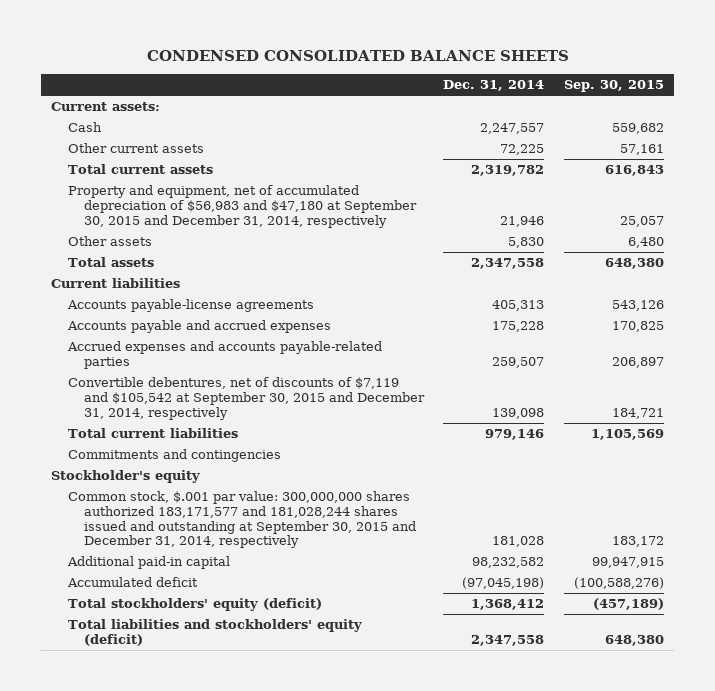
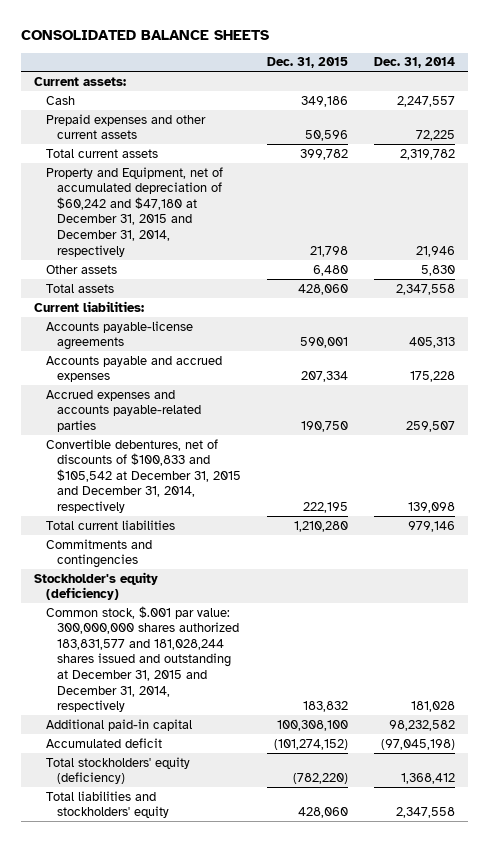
- CONDENSED CONSOLIDATED BALANCE SHEETS
+ CONSOLIDATED BALANCE SHEETS
- | Dec. 31, 2014 | Sep. 30, 2015
+ | Dec. 31, 2015 | Dec. 31, 2014
- Other current assets | 72,225 | 57,161
+ Prepaid expenses and other current assets | 50,596 | 72,225
- Property and equipment, net of accumulated depreciation of $56,983 and $47,180 at September 30, 2015 and December 31, 2014, respectively | 21,946 | 25,057
+ Property and Equipment, net of accumulated depreciation of $60,242 and $47,180 at December 31, 2015 and December 31, 2014, respectively | 21,798 | 21,946
- Current liabilities
+ Current liabilities:
- Convertible debentures, net of discounts of $7,119 and $105,542 at September 30, 2015 and December 31, 2014, respectively | 139,098 | 184,721
+ Convertible debentures, net of discounts of $100,833 and $105,542 at December 31, 2015 and December 31, 2014, respectively | 222,195 | 139,098
- Stockholder's equity
- Common stock, $.001 par value: 300,000,000 shares authorized 183,171,577 and 181,028,244 shares issued and outstanding at September 30, 2015 and December 31, 2014, respectively | 181,028 | 183,172
+ Stockholder's equity (deficiency)
+ Common stock, $.001 par value: 300,000,000 shares authorized 183,831,577 and 181,028,244 shares issued and outstanding at December 31, 2015 and December 31, 2014, respectively | 183,832 | 181,028
- Total stockholders' equity (deficit) | 1,368,412 | (457,189)
- Total liabilities and stockholders' equity (deficit) | 2,347,558 | 648,380
+ Total stockholders' equity (deficiency) | (782,220) | 1,368,412
+ Total liabilities and stockholders' equity | 428,060 | 2,347,558

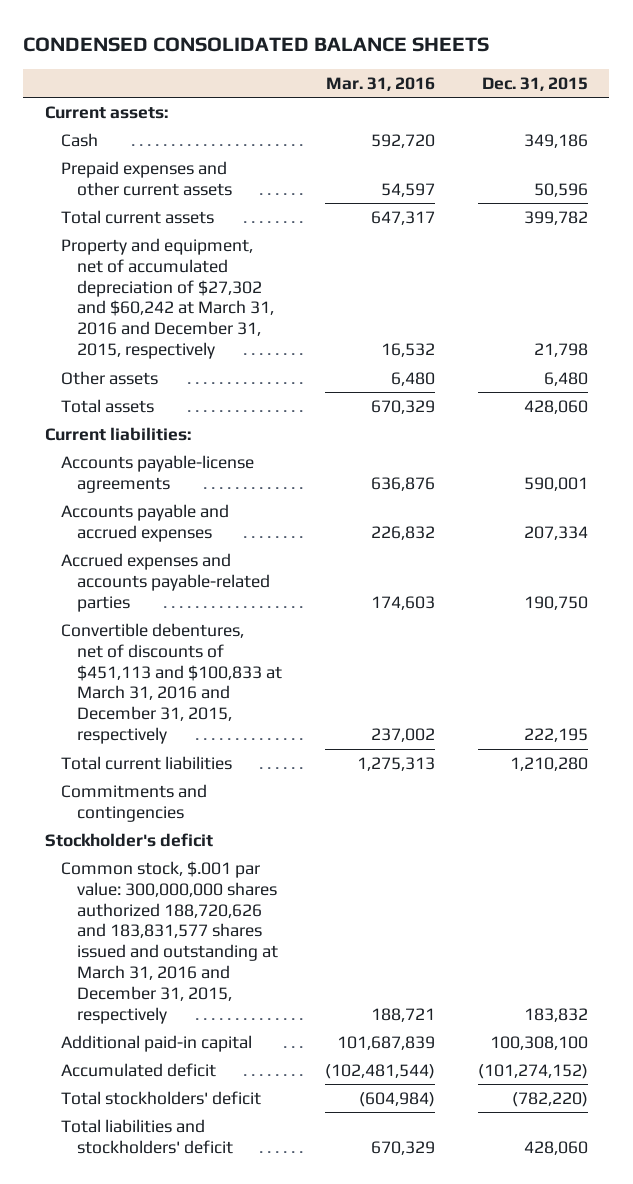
- CONSOLIDATED BALANCE SHEETS
+ CONDENSED CONSOLIDATED BALANCE SHEETS
- | Dec. 31, 2015 | Dec. 31, 2014
+ | Mar. 31, 2016 | Dec. 31, 2015
- Property and Equipment, net of accumulated depreciation of $60,242 and $47,180 at December 31, 2015 and December 31, 2014, respectively | 21,798 | 21,946
+ Property and equipment, net of accumulated depreciation of $27,302 and $60,242 at March 31, 2016 and December 31, 2015, respectively | 16,532 | 21,798
- Convertible debentures, net of discounts of $100,833 and $105,542 at December 31, 2015 and December 31, 2014, respectively | 222,195 | 139,098
+ Convertible debentures, net of discounts of $451,113 and $100,833 at March 31, 2016 and December 31, 2015, respectively | 237,002 | 222,195
- Stockholder's equity (deficiency)
- Common stock, $.001 par value: 300,000,000 shares authorized 183,831,577 and 181,028,244 shares issued and outstanding at December 31, 2015 and December 31, 2014, respectively | 183,832 | 181,028
+ Stockholder's deficit
+ Common stock, $.001 par value: 300,000,000 shares authorized 188,720,626 and 183,831,577 shares issued and outstanding at March 31, 2016 and December 31, 2015, respectively | 188,721 | 183,832
- Total stockholders' equity (deficiency) | (782,220) | 1,368,412
- Total liabilities and stockholders' equity | 428,060 | 2,347,558
+ Total stockholders' deficit | (604,984) | (782,220)
+ Total liabilities and stockholders' deficit | 670,329 | 428,060

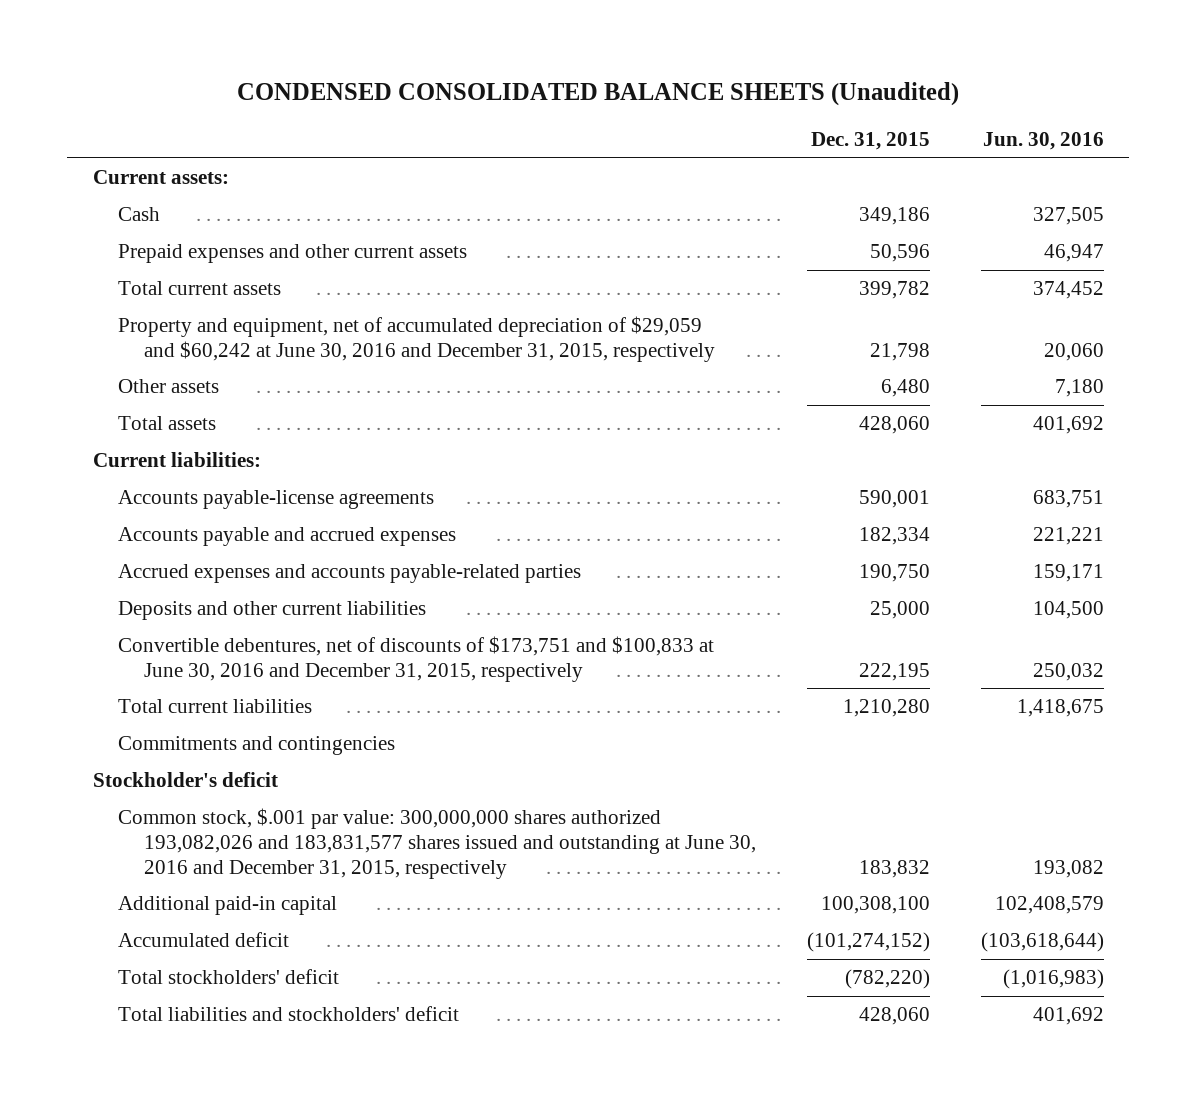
- CONDENSED CONSOLIDATED BALANCE SHEETS
+ CONDENSED CONSOLIDATED BALANCE SHEETS (Unaudited)
- | Mar. 31, 2016 | Dec. 31, 2015
+ | Dec. 31, 2015 | Jun. 30, 2016
- Property and equipment, net of accumulated depreciation of $27,302 and $60,242 at March 31, 2016 and December 31, 2015, respectively | 16,532 | 21,798
+ Property and equipment, net of accumulated depreciation of $29,059 and $60,242 at June 30, 2016 and December 31, 2015, respectively | 21,798 | 20,060
- Accounts payable and accrued expenses | 226,832 | 207,334
+ Accounts payable and accrued expenses | 182,334 | 221,221
- Convertible debentures, net of discounts of $451,113 and $100,833 at March 31, 2016 and December 31, 2015, respectively | 237,002 | 222,195
+ Deposits and other current liabilities | 25,000 | 104,500
+ Convertible debentures, net of discounts of $173,751 and $100,833 at June 30, 2016 and December 31, 2015, respectively | 222,195 | 250,032
- Common stock, $.001 par value: 300,000,000 shares authorized 188,720,626 and 183,831,577 shares issued and outstanding at March 31, 2016 and December 31, 2015, respectively | 188,721 | 183,832
+ Common stock, $.001 par value: 300,000,000 shares authorized 193,082,026 and 183,831,577 shares issued and outstanding at June 30, 2016 and December 31, 2015, respectively | 183,832 | 193,082

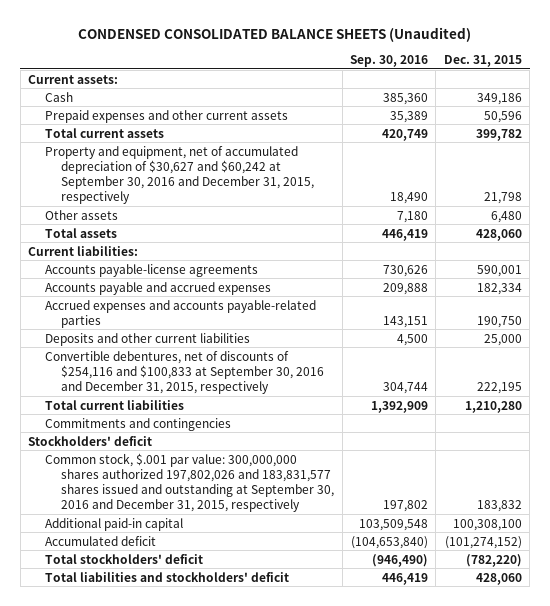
- | Dec. 31, 2015 | Jun. 30, 2016
+ | Sep. 30, 2016 | Dec. 31, 2015
- Property and equipment, net of accumulated depreciation of $29,059 and $60,242 at June 30, 2016 and December 31, 2015, respectively | 21,798 | 20,060
+ Property and equipment, net of accumulated depreciation of $30,627 and $60,242 at September 30, 2016 and December 31, 2015, respectively | 18,490 | 21,798
- Convertible debentures, net of discounts of $173,751 and $100,833 at June 30, 2016 and December 31, 2015, respectively | 222,195 | 250,032
+ Convertible debentures, net of discounts of $254,116 and $100,833 at September 30, 2016 and December 31, 2015, respectively | 304,744 | 222,195
- Stockholder's deficit
- Common stock, $.001 par value: 300,000,000 shares authorized 193,082,026 and 183,831,577 shares issued and outstanding at June 30, 2016 and December 31, 2015, respectively | 183,832 | 193,082
+ Stockholders' deficit
+ Common stock, $.001 par value: 300,000,000 shares authorized 197,802,026 and 183,831,577 shares issued and outstanding at September 30, 2016 and December 31, 2015, respectively | 197,802 | 183,832

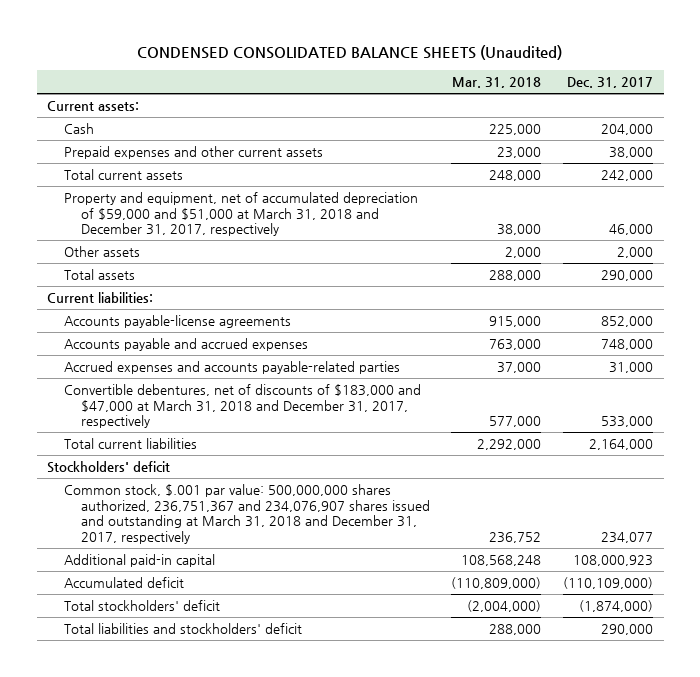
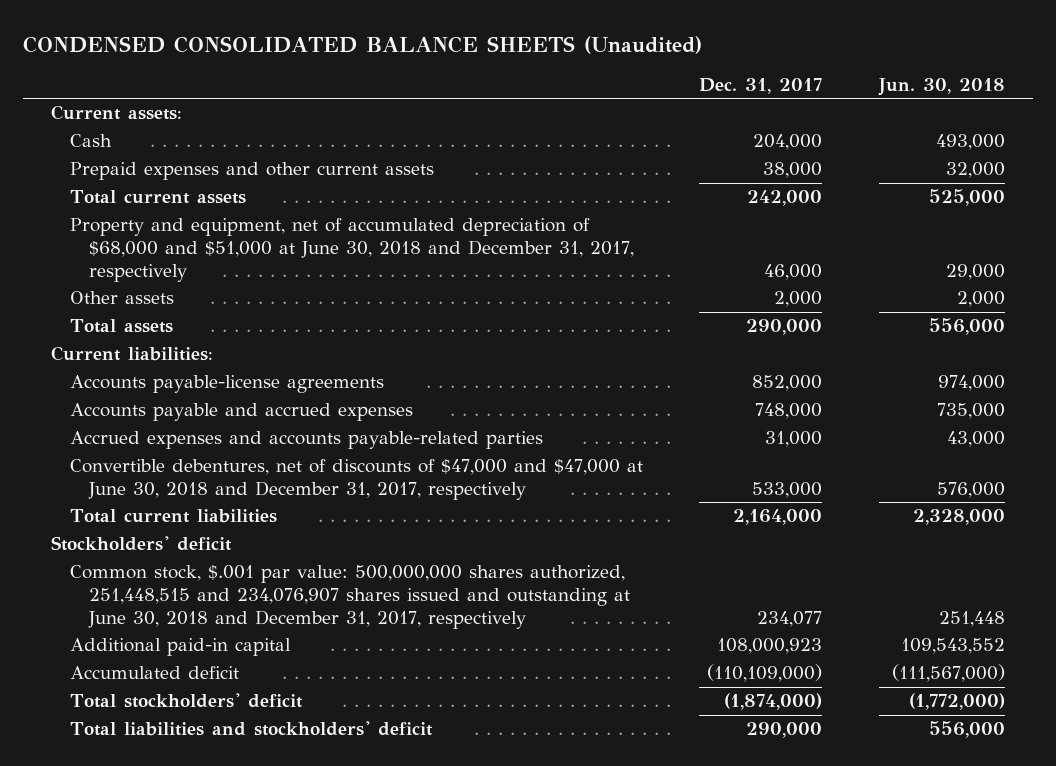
- | Mar. 31, 2018 | Dec. 31, 2017
+ | Dec. 31, 2017 | Jun. 30, 2018
- Property and equipment, net of accumulated depreciation of $59,000 and $51,000 at March 31, 2018 and December 31, 2017, respectively | 38,000 | 46,000
+ Property and equipment, net of accumulated depreciation of $68,000 and $51,000 at June 30, 2018 and December 31, 2017, respectively | 46,000 | 29,000
- Convertible debentures, net of discounts of $183,000 and $47,000 at March 31, 2018 and December 31, 2017, respectively | 577,000 | 533,000
+ Convertible debentures, net of discounts of $47,000 and $47,000 at June 30, 2018 and December 31, 2017, respectively | 533,000 | 576,000
- Common stock, $.001 par value: 500,000,000 shares authorized, 236,751,367 and 234,076,907 shares issued and outstanding at March 31, 2018 and December 31, 2017, respectively | 236,752 | 234,077
+ Common stock, $.001 par value: 500,000,000 shares authorized, 251,448,515 and 234,076,907 shares issued and outstanding at June 30, 2018 and December 31, 2017, respectively | 234,077 | 251,448

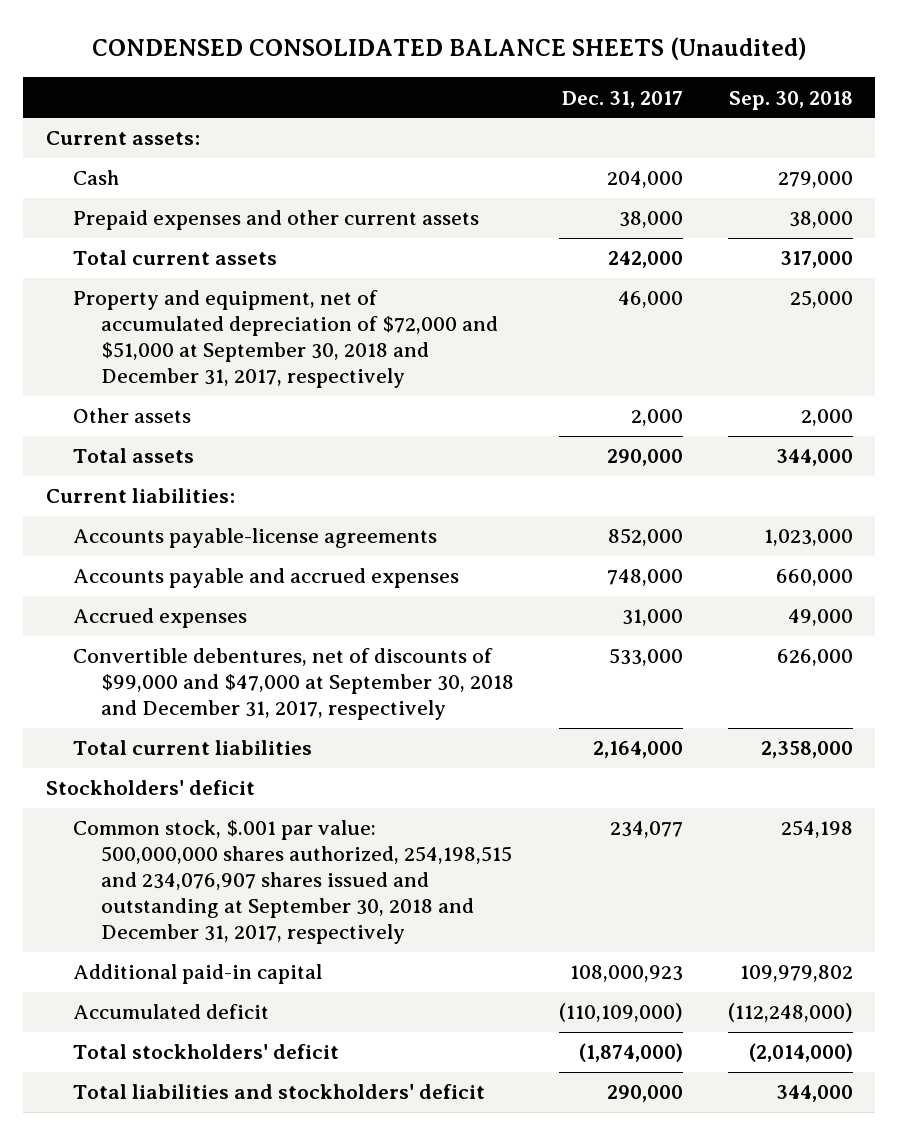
- | Dec. 31, 2017 | Jun. 30, 2018
+ | Dec. 31, 2017 | Sep. 30, 2018
- Property and equipment, net of accumulated depreciation of $68,000 and $51,000 at June 30, 2018 and December 31, 2017, respectively | 46,000 | 29,000
+ Property and equipment, net of accumulated depreciation of $72,000 and $51,000 at September 30, 2018 and December 31, 2017, respectively | 46,000 | 25,000
- Accrued expenses and accounts payable-related parties | 31,000 | 43,000
- Convertible debentures, net of discounts of $47,000 and $47,000 at June 30, 2018 and December 31, 2017, respectively | 533,000 | 576,000
+ Accrued expenses | 31,000 | 49,000
+ Convertible debentures, net of discounts of $99,000 and $47,000 at September 30, 2018 and December 31, 2017, respectively | 533,000 | 626,000
- Common stock, $.001 par value: 500,000,000 shares authorized, 251,448,515 and 234,076,907 shares issued and outstanding at June 30, 2018 and December 31, 2017, respectively | 234,077 | 251,448
+ Common stock, $.001 par value: 500,000,000 shares authorized, 254,198,515 and 234,076,907 shares issued and outstanding at September 30, 2018 and December 31, 2017, respectively | 234,077 | 254,198

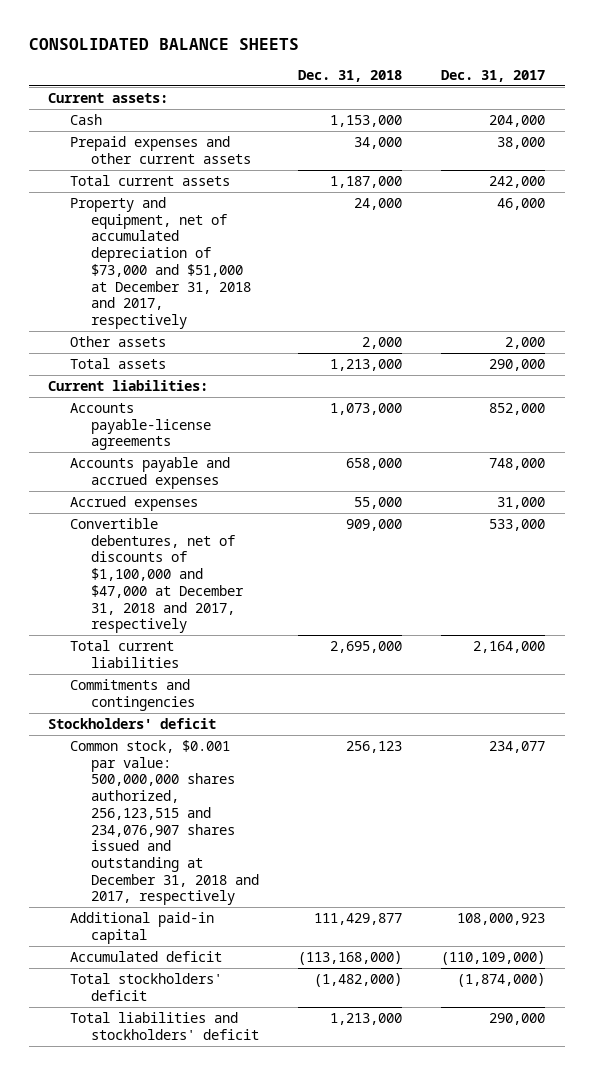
- CONDENSED CONSOLIDATED BALANCE SHEETS (Unaudited)
+ CONSOLIDATED BALANCE SHEETS
- | Dec. 31, 2017 | Sep. 30, 2018
+ | Dec. 31, 2018 | Dec. 31, 2017
- Property and equipment, net of accumulated depreciation of $72,000 and $51,000 at September 30, 2018 and December 31, 2017, respectively | 46,000 | 25,000
+ Property and equipment, net of accumulated depreciation of $73,000 and $51,000 at December 31, 2018 and 2017, respectively | 24,000 | 46,000
- Convertible debentures, net of discounts of $99,000 and $47,000 at September 30, 2018 and December 31, 2017, respectively | 533,000 | 626,000
+ Convertible debentures, net of discounts of $1,100,000 and $47,000 at December 31, 2018 and 2017, respectively | 909,000 | 533,000
+ Commitments and contingencies
- Common stock, $.001 par value: 500,000,000 shares authorized, 254,198,515 and 234,076,907 shares issued and outstanding at September 30, 2018 and December 31, 2017, respectively | 234,077 | 254,198
+ Common stock, $0.001 par value: 500,000,000 shares authorized, 256,123,515 and 234,076,907 shares issued and outstanding at December 31, 2018 and 2017, respectively | 256,123 | 234,077

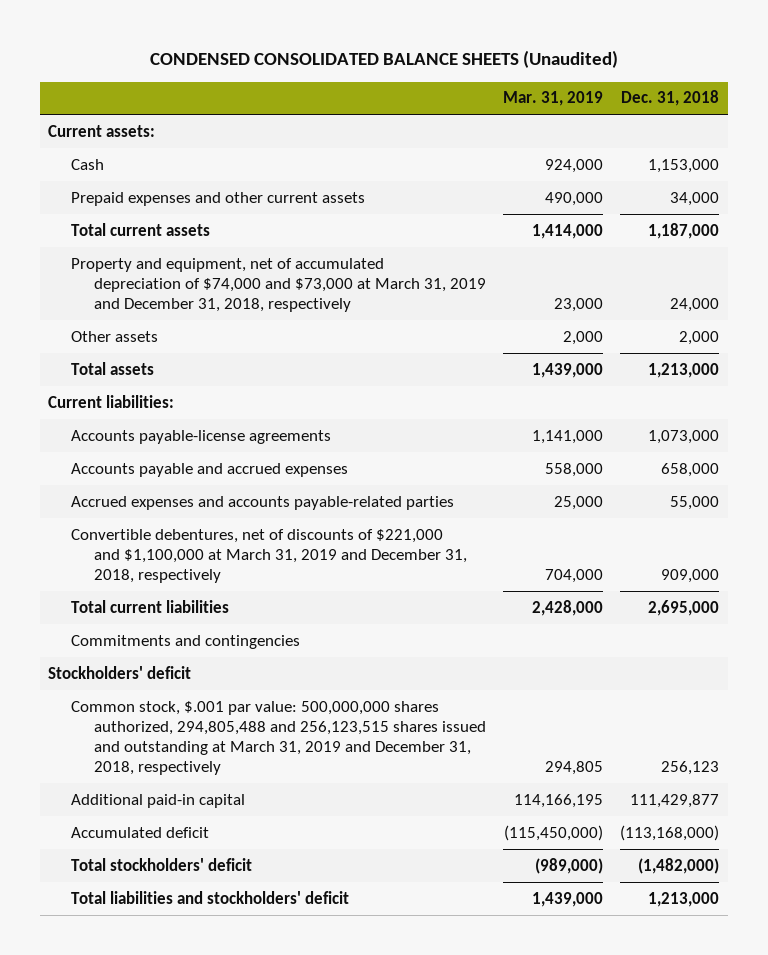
- CONSOLIDATED BALANCE SHEETS
+ CONDENSED CONSOLIDATED BALANCE SHEETS (Unaudited)
- | Dec. 31, 2018 | Dec. 31, 2017
+ | Mar. 31, 2019 | Dec. 31, 2018
- Property and equipment, net of accumulated depreciation of $73,000 and $51,000 at December 31, 2018 and 2017, respectively | 24,000 | 46,000
+ Property and equipment, net of accumulated depreciation of $74,000 and $73,000 at March 31, 2019 and December 31, 2018, respectively | 23,000 | 24,000
- Accrued expenses | 55,000 | 31,000
- Convertible debentures, net of discounts of $1,100,000 and $47,000 at December 31, 2018 and 2017, respectively | 909,000 | 533,000
+ Accrued expenses and accounts payable-related parties | 25,000 | 55,000
+ Convertible debentures, net of discounts of $221,000 and $1,100,000 at March 31, 2019 and December 31, 2018, respectively | 704,000 | 909,000
- Common stock, $0.001 par value: 500,000,000 shares authorized, 256,123,515 and 234,076,907 shares issued and outstanding at December 31, 2018 and 2017, respectively | 256,123 | 234,077
+ Common stock, $.001 par value: 500,000,000 shares authorized, 294,805,488 and 256,123,515 shares issued and outstanding at March 31, 2019 and December 31, 2018, respectively | 294,805 | 256,123

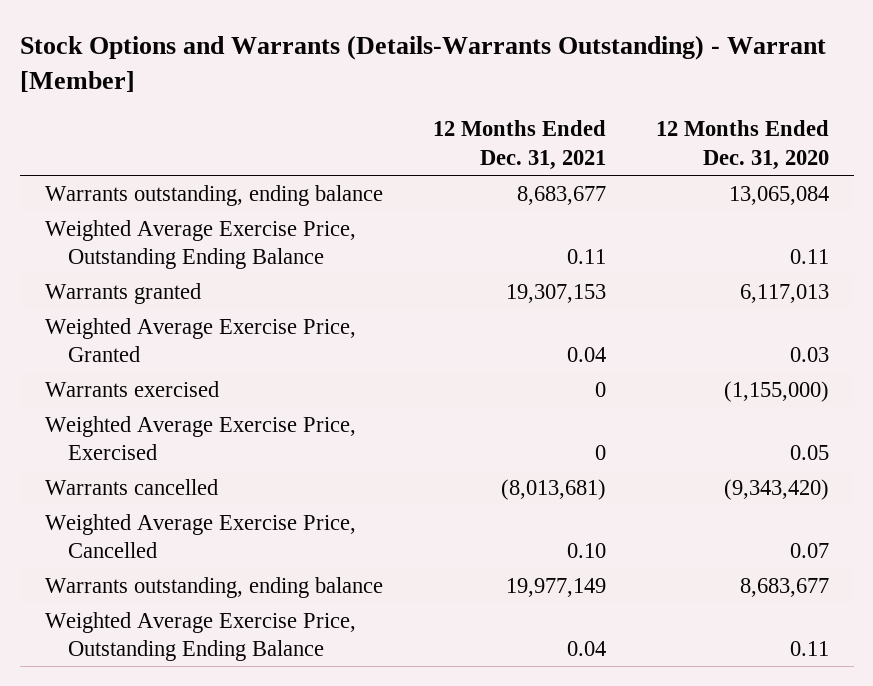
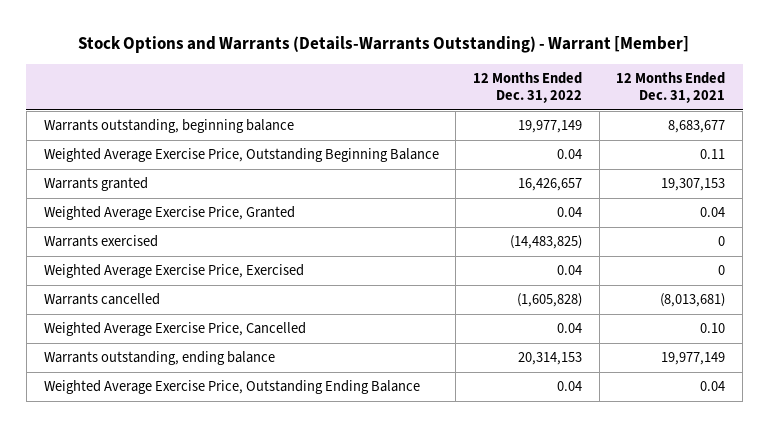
- | 12 Months Ended Dec. 31, 2021 | 12 Months Ended Dec. 31, 2020
+ | 12 Months Ended Dec. 31, 2022 | 12 Months Ended Dec. 31, 2021
- Warrants outstanding, ending balance | 8,683,677 | 13,065,084
- Weighted Average Exercise Price, Outstanding Ending Balance | 0.11 | 0.11
+ Warrants outstanding, beginning balance | 19,977,149 | 8,683,677
+ Weighted Average Exercise Price, Outstanding Beginning Balance | 0.04 | 0.11

